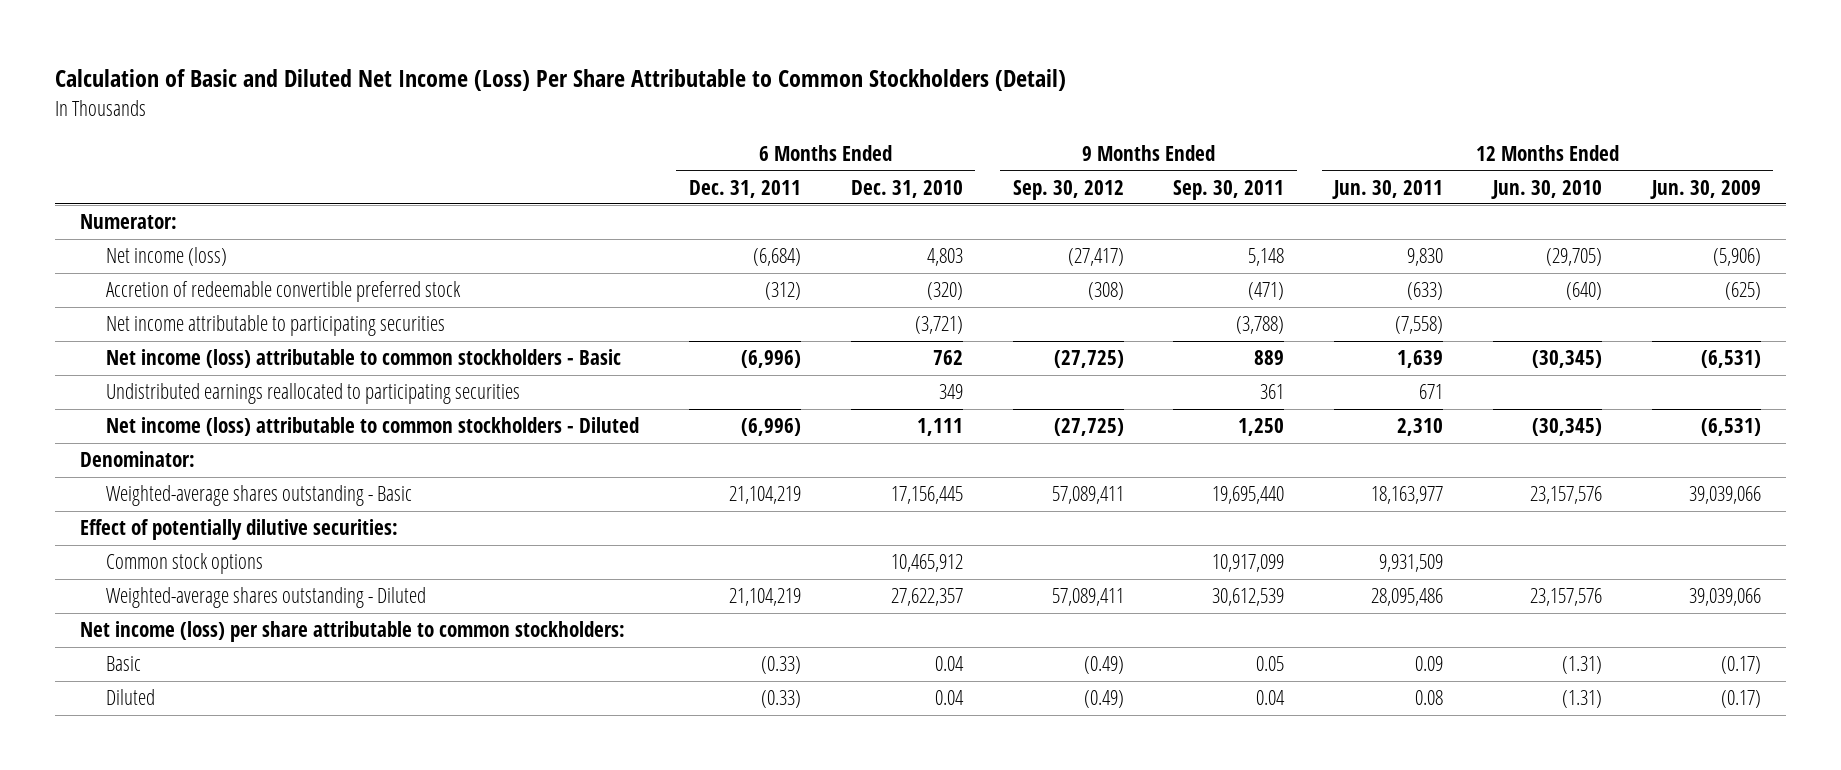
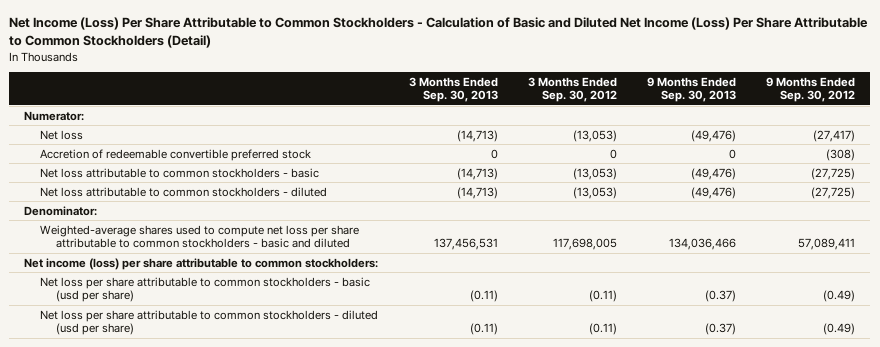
- Calculation of Basic and Diluted Net Income (Loss) Per Share Attributable to Common Stockholders (Detail)
+ Net Income (Loss) Per Share Attributable to Common Stockholders - Calculation of Basic and Diluted Net Income (Loss) Per Share Attributable to Common Stockholders (Detail)
- | 6 Months Ended Dec. 31, 2011 | 6 Months Ended Dec. 31, 2010 | 9 Months Ended Sep. 30, 2012 | 9 Months Ended Sep. 30, 2011 | 12 Months Ended Jun. 30, 2011 | 12 Months Ended Jun. 30, 2010 | 12 Months Ended Jun. 30, 2009
+ | 3 Months Ended Sep. 30, 2013 | 3 Months Ended Sep. 30, 2012 | 9 Months Ended Sep. 30, 2013 | 9 Months Ended Sep. 30, 2012
- Net income (loss) | (6,684) | 4,803 | (27,417) | 5,148 | 9,830 | (29,705) | (5,906)
+ Net loss | (14,713) | (13,053) | (49,476) | (27,417)
- Net income attributable to participating securities | | (3,721) | | (3,788) | (7,558) | |
- Net income (loss) attributable to common stockholders - Basic | (6,996) | 762 | (27,725) | 889 | 1,639 | (30,345) | (6,531)
- Undistributed earnings reallocated to participating securities | | 349 | | 361 | 671 | |
- Net income (loss) attributable to common stockholders - Diluted | (6,996) | 1,111 | (27,725) | 1,250 | 2,310 | (30,345) | (6,531)
+ Net loss attributable to common stockholders - basic | (14,713) | (13,053) | (49,476) | (27,725)
+ Net loss attributable to common stockholders - diluted | (14,713) | (13,053) | (49,476) | (27,725)
- Weighted-average shares outstanding - Basic | 21,104,219 | 17,156,445 | 57,089,411 | 19,695,440 | 18,163,977 | 23,157,576 | 39,039,066
- Effect of potentially dilutive securities:
- Common stock options | | 10,465,912 | | 10,917,099 | 9,931,509 | |
- Weighted-average shares outstanding - Diluted | 21,104,219 | 27,622,357 | 57,089,411 | 30,612,539 | 28,095,486 | 23,157,576 | 39,039,066
+ Weighted-average shares used to compute net loss per share attributable to common stockholders - basic and diluted | 137,456,531 | 117,698,005 | 134,036,466 | 57,089,411
- Basic | (0.33) | 0.04 | (0.49) | 0.05 | 0.09 | (1.31) | (0.17)
- Diluted | (0.33) | 0.04 | (0.49) | 0.04 | 0.08 | (1.31) | (0.17)
+ Net loss per share attributable to common stockholders - basic (usd per share) | (0.11) | (0.11) | (0.37) | (0.49)
+ Net loss per share attributable to common stockholders - diluted (usd per share) | (0.11) | (0.11) | (0.37) | (0.49)

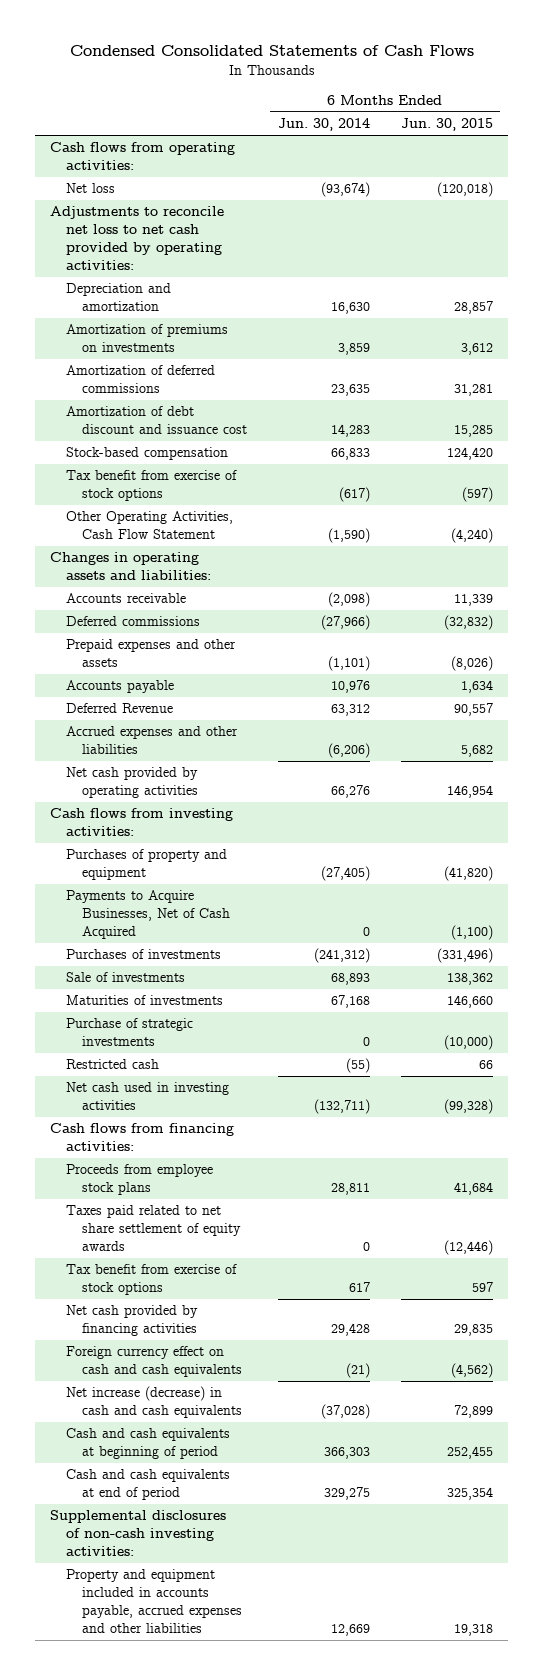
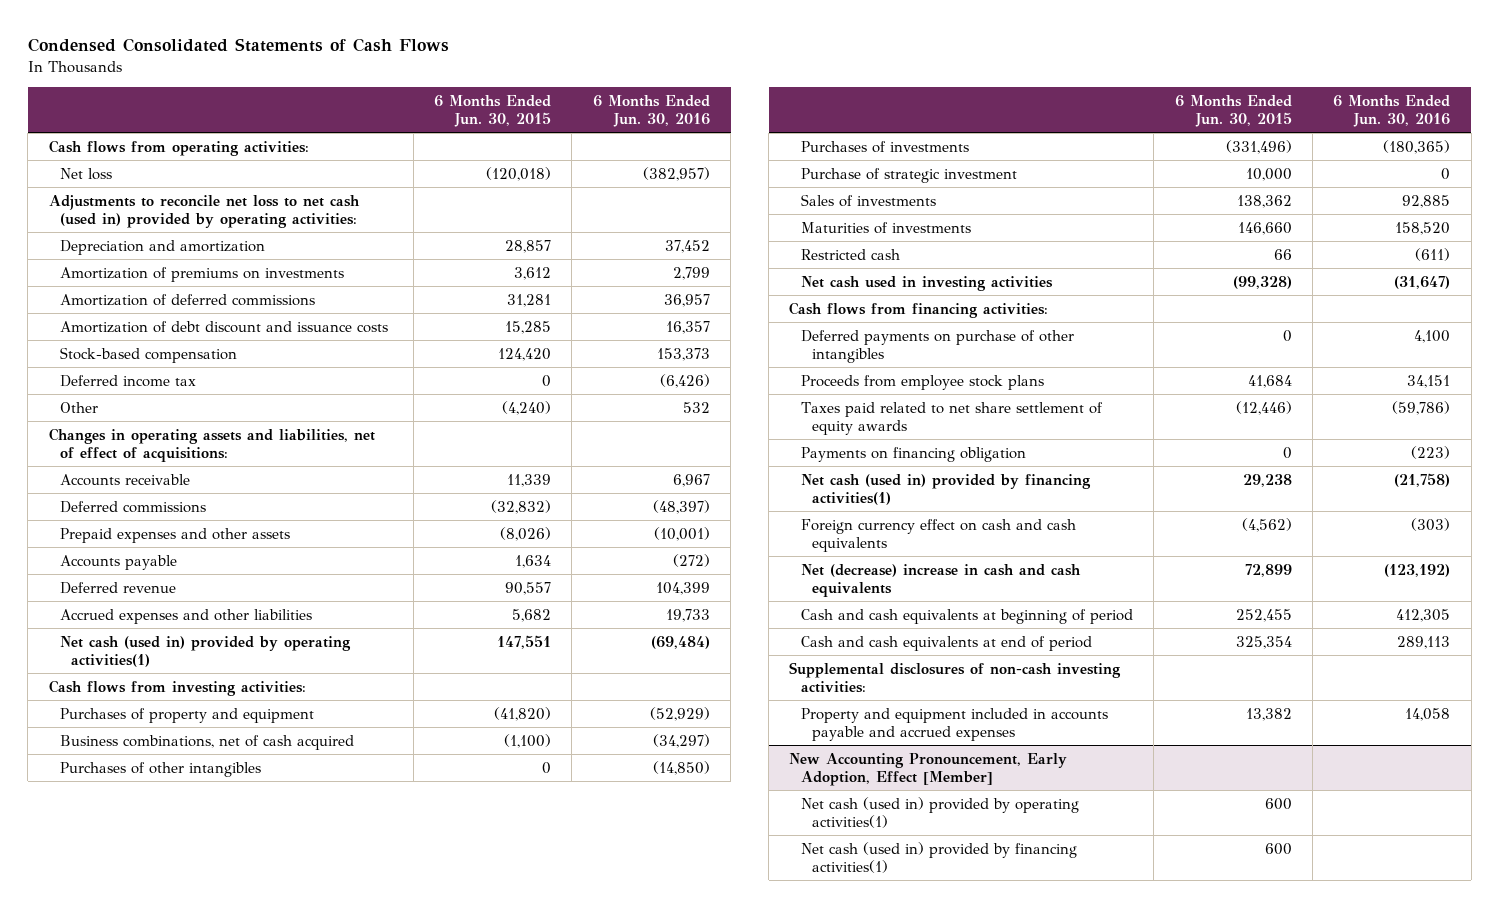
- | 6 Months Ended Jun. 30, 2014 | 6 Months Ended Jun. 30, 2015
+ | 6 Months Ended Jun. 30, 2015 | 6 Months Ended Jun. 30, 2016
- Adjustments to reconcile net loss to net cash provided by operating activities:
+ Adjustments to reconcile net loss to net cash (used in) provided by operating activities:
- Amortization of debt discount and issuance cost | 14,283 | 15,285
+ Amortization of debt discount and issuance costs | 15,285 | 16,357
- Tax benefit from exercise of stock options | (617) | (597)
- Other Operating Activities, Cash Flow Statement | (1,590) | (4,240)
- Changes in operating assets and liabilities:
+ Deferred income tax | 0 | (6,426)
+ Other | (4,240) | 532
+ Changes in operating assets and liabilities, net of effect of acquisitions:
- Deferred Revenue | 63,312 | 90,557
+ Deferred revenue | 90,557 | 104,399
- Net cash provided by operating activities | 66,276 | 146,954
+ Net cash (used in) provided by operating activities(1) | 147,551 | (69,484)
- Payments to Acquire Businesses, Net of Cash Acquired | 0 | (1,100)
+ Business combinations, net of cash acquired | (1,100) | (34,297)
+ Purchases of other intangibles | 0 | (14,850)
- Sale of investments | 68,893 | 138,362
+ Purchase of strategic investment | 10,000 | 0
+ Sales of investments | 138,362 | 92,885
- Purchase of strategic investments | 0 | (10,000)
+ Deferred payments on purchase of other intangibles | 0 | 4,100
- Tax benefit from exercise of stock options | 617 | 597
- Net cash provided by financing activities | 29,428 | 29,835
+ Payments on financing obligation | 0 | (223)
+ Net cash (used in) provided by financing activities(1) | 29,238 | (21,758)
- Net increase (decrease) in cash and cash equivalents | (37,028) | 72,899
+ Net (decrease) increase in cash and cash equivalents | 72,899 | (123,192)
- Property and equipment included in accounts payable, accrued expenses and other liabilities | 12,669 | 19,318
+ Property and equipment included in accounts payable and accrued expenses | 13,382 | 14,058
+ New Accounting Pronouncement, Early Adoption, Effect [Member]
+ Net cash (used in) provided by operating activities(1) | 600 |
+ Net cash (used in) provided by financing activities(1) | 600 |

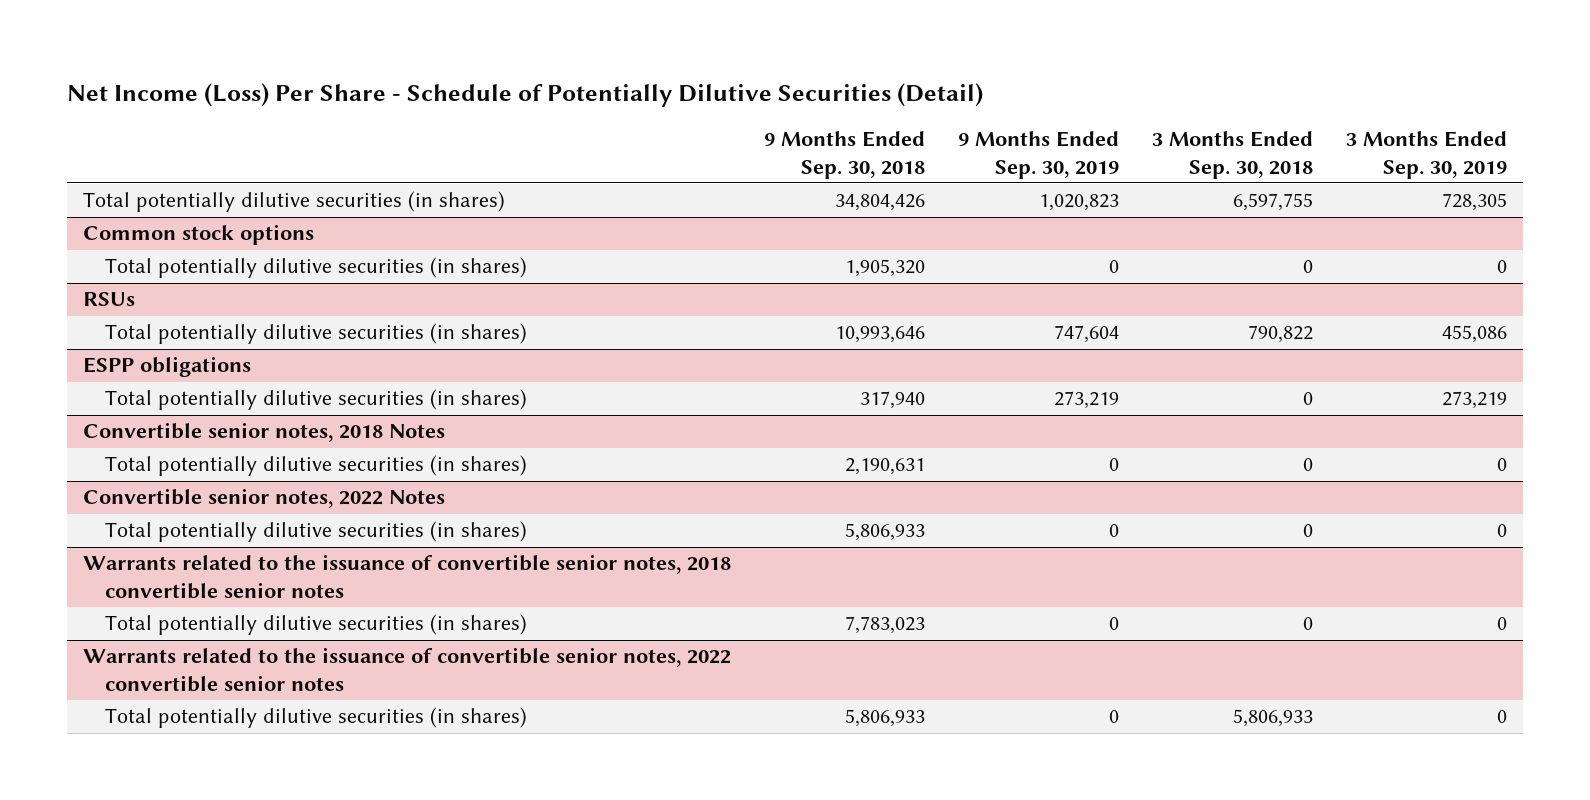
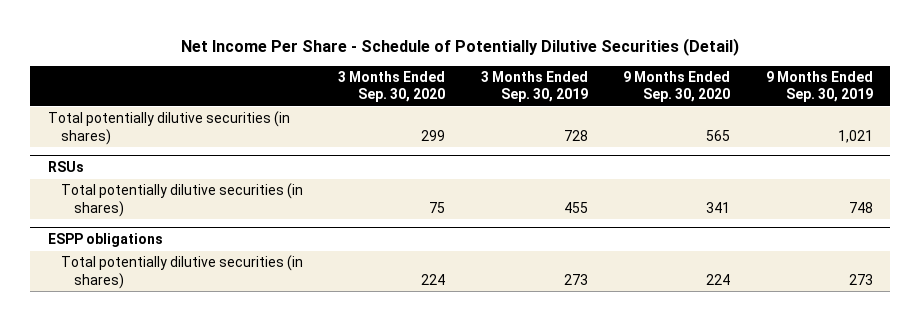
- Net Income (Loss) Per Share - Schedule of Potentially Dilutive Securities (Detail)
+ Net Income Per Share - Schedule of Potentially Dilutive Securities (Detail)
- | 9 Months Ended Sep. 30, 2018 | 9 Months Ended Sep. 30, 2019 | 3 Months Ended Sep. 30, 2018 | 3 Months Ended Sep. 30, 2019
+ | 3 Months Ended Sep. 30, 2020 | 3 Months Ended Sep. 30, 2019 | 9 Months Ended Sep. 30, 2020 | 9 Months Ended Sep. 30, 2019
- Total potentially dilutive securities (in shares) | 34,804,426 | 1,020,823 | 6,597,755 | 728,305
- Common stock options
- Total potentially dilutive securities (in shares) | 1,905,320 | 0 | 0 | 0
+ Total potentially dilutive securities (in shares) | 299 | 728 | 565 | 1,021
@ RSUs
- Total potentially dilutive securities (in shares) | 10,993,646 | 747,604 | 790,822 | 455,086
+ Total potentially dilutive securities (in shares) | 75 | 455 | 341 | 748
@ ESPP obligations
- Total potentially dilutive securities (in shares) | 317,940 | 273,219 | 0 | 273,219
- Convertible senior notes, 2018 Notes
- Total potentially dilutive securities (in shares) | 2,190,631 | 0 | 0 | 0
- Convertible senior notes, 2022 Notes
- Total potentially dilutive securities (in shares) | 5,806,933 | 0 | 0 | 0
- Warrants related to the issuance of convertible senior notes, 2018 convertible senior notes
- Total potentially dilutive securities (in shares) | 7,783,023 | 0 | 0 | 0
- Warrants related to the issuance of convertible senior notes, 2022 convertible senior notes
- Total potentially dilutive securities (in shares) | 5,806,933 | 0 | 5,806,933 | 0
@ ESPP obligations
+ Total potentially dilutive securities (in shares) | 224 | 273 | 224 | 273

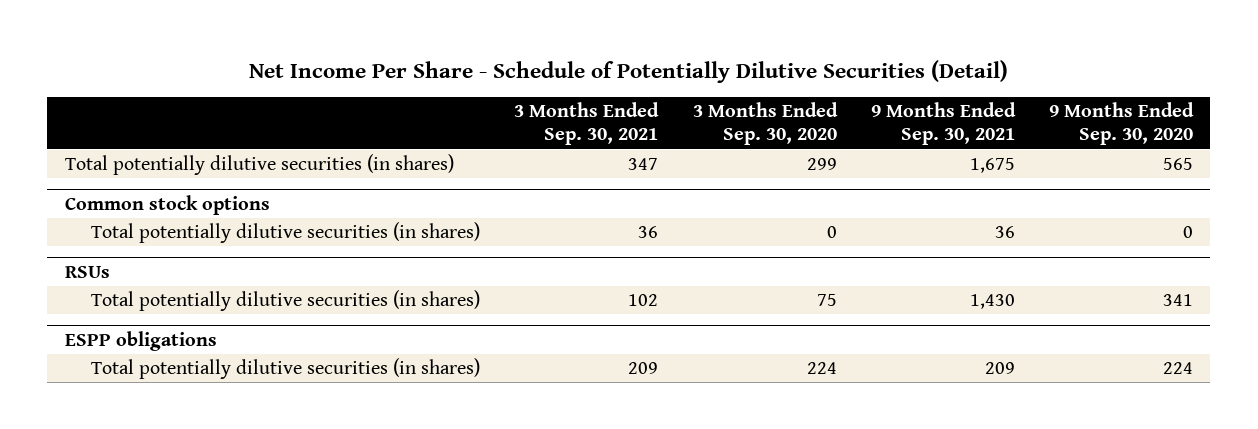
- | 3 Months Ended Sep. 30, 2020 | 3 Months Ended Sep. 30, 2019 | 9 Months Ended Sep. 30, 2020 | 9 Months Ended Sep. 30, 2019
+ | 3 Months Ended Sep. 30, 2021 | 3 Months Ended Sep. 30, 2020 | 9 Months Ended Sep. 30, 2021 | 9 Months Ended Sep. 30, 2020
+ Common stock options
+ Total potentially dilutive securities (in shares) | 36 | 0 | 36 | 0

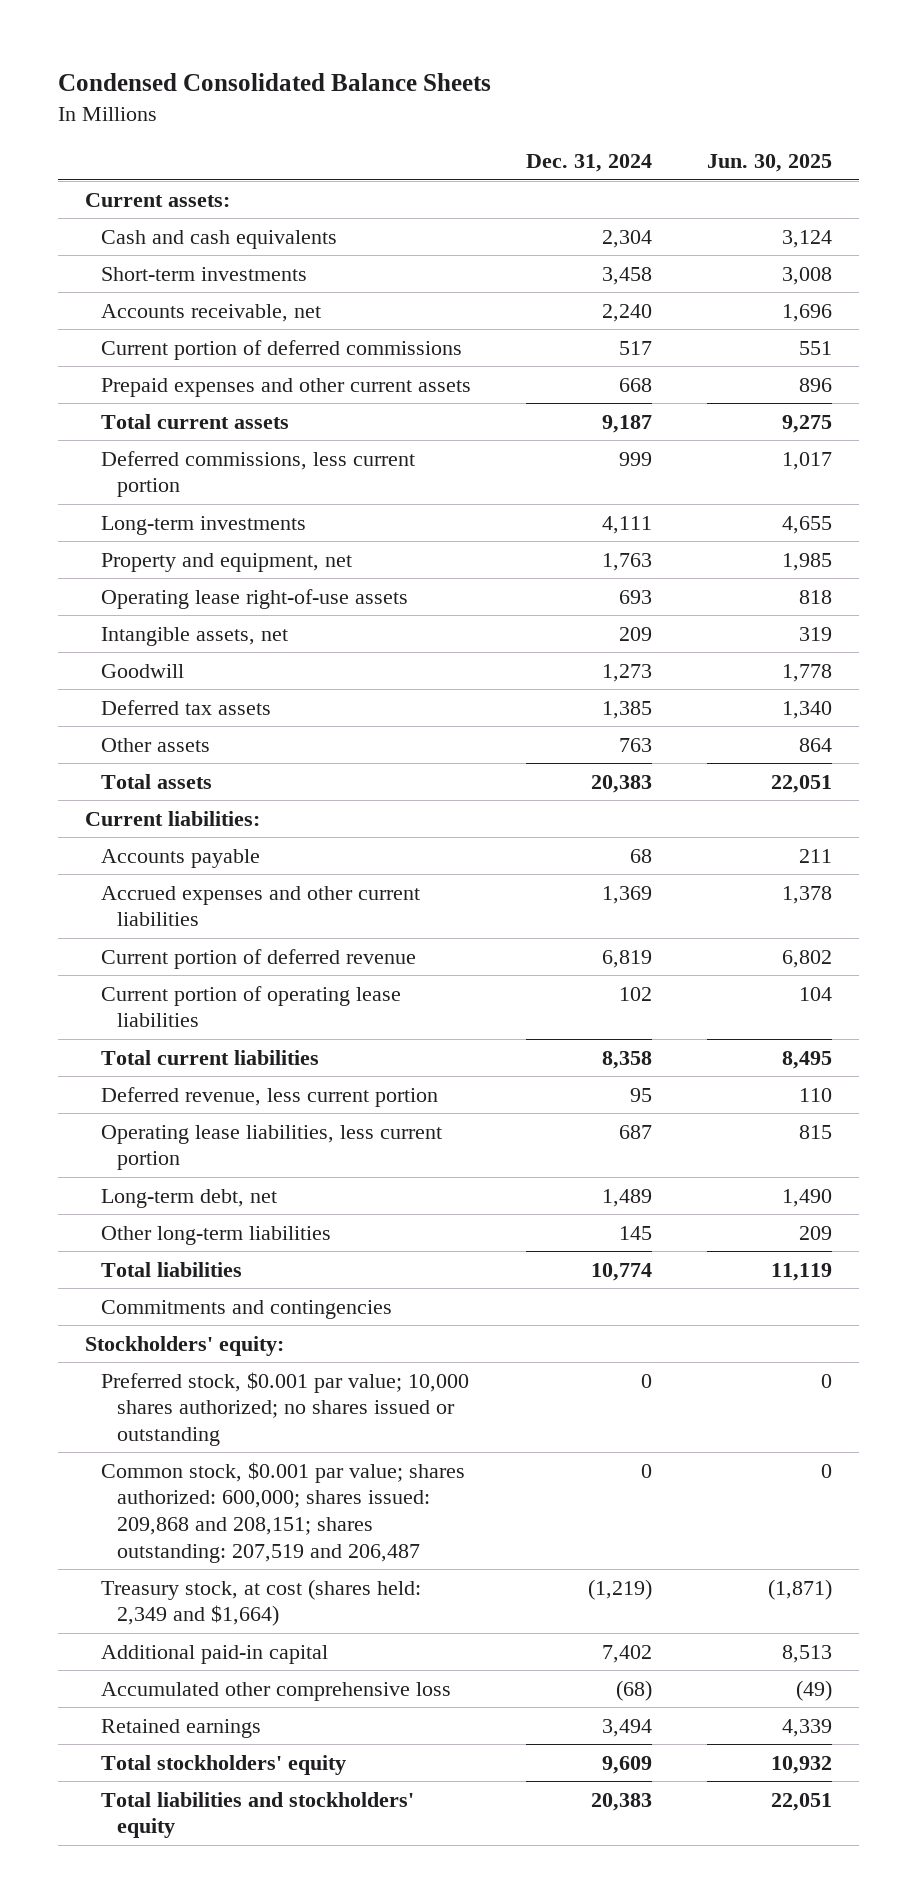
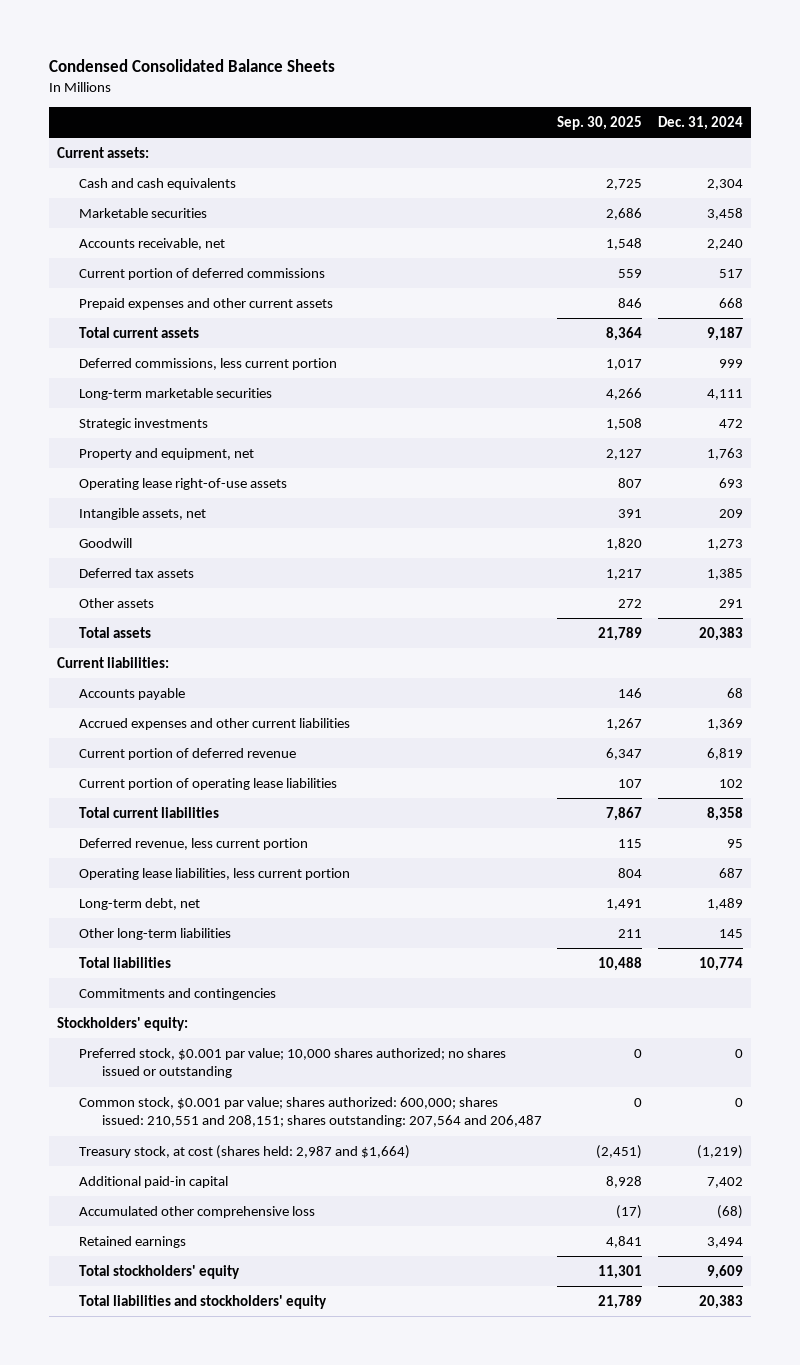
- | Dec. 31, 2024 | Jun. 30, 2025
+ | Sep. 30, 2025 | Dec. 31, 2024
- Short-term investments | 3,458 | 3,008
+ Marketable securities | 2,686 | 3,458
- Long-term investments | 4,111 | 4,655
+ Long-term marketable securities | 4,266 | 4,111
+ Strategic investments | 1,508 | 472
- Other assets | 763 | 864
+ Other assets | 272 | 291
- Common stock, $0.001 par value; shares authorized: 600,000; shares issued: 209,868 and 208,151; shares outstanding: 207,519 and 206,487 | 0 | 0
- Treasury stock, at cost (shares held: 2,349 and $1,664) | (1,219) | (1,871)
+ Common stock, $0.001 par value; shares authorized: 600,000; shares issued: 210,551 and 208,151; shares outstanding: 207,564 and 206,487 | 0 | 0
+ Treasury stock, at cost (shares held: 2,987 and $1,664) | (2,451) | (1,219)

